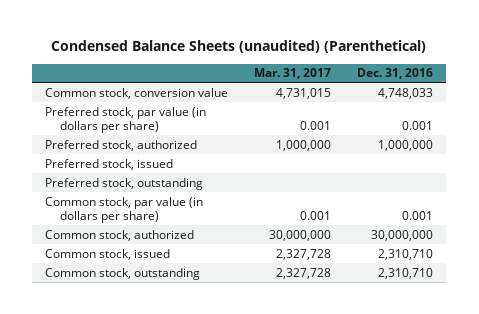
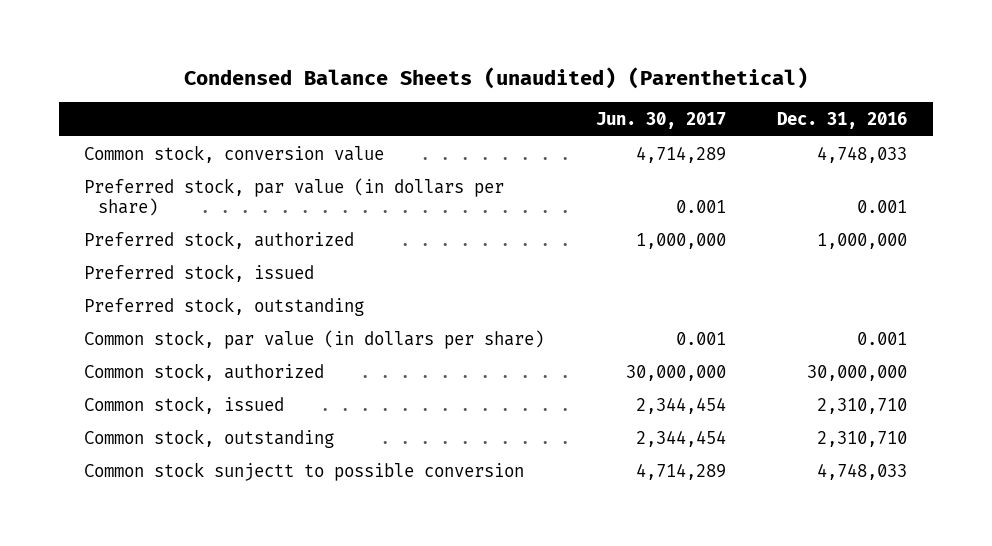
- | Mar. 31, 2017 | Dec. 31, 2016
+ | Jun. 30, 2017 | Dec. 31, 2016
+ Common stock sunjectt to possible conversion | 4,714,289 | 4,748,033

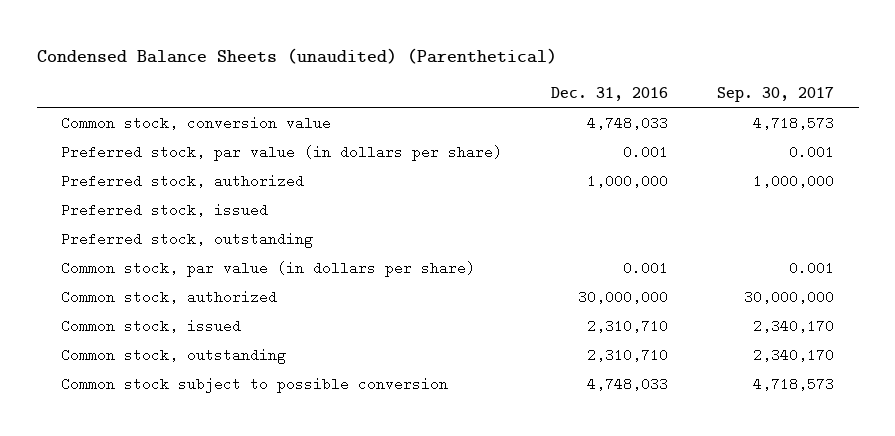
- | Jun. 30, 2017 | Dec. 31, 2016
+ | Dec. 31, 2016 | Sep. 30, 2017
- Common stock sunjectt to possible conversion | 4,714,289 | 4,748,033
+ Common stock subject to possible conversion | 4,748,033 | 4,718,573

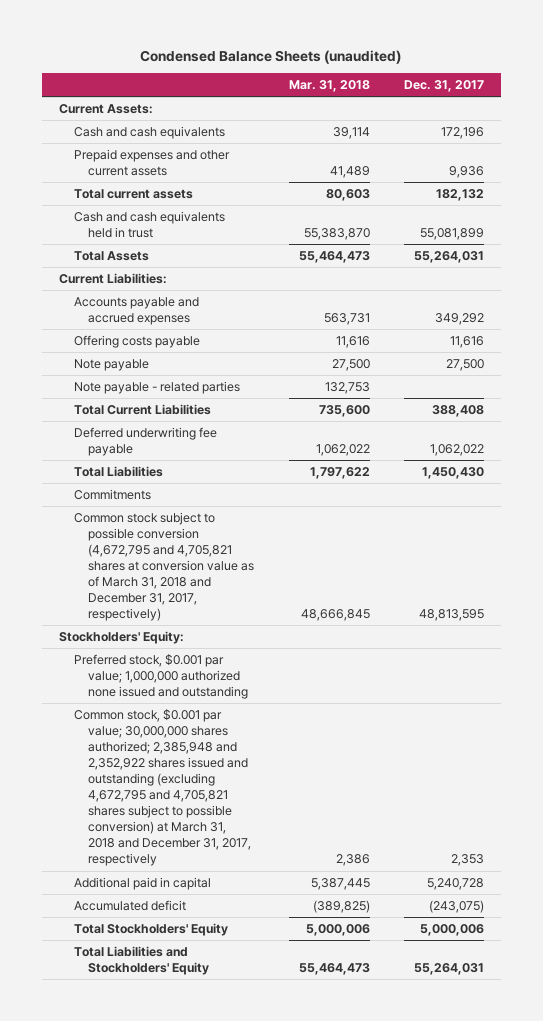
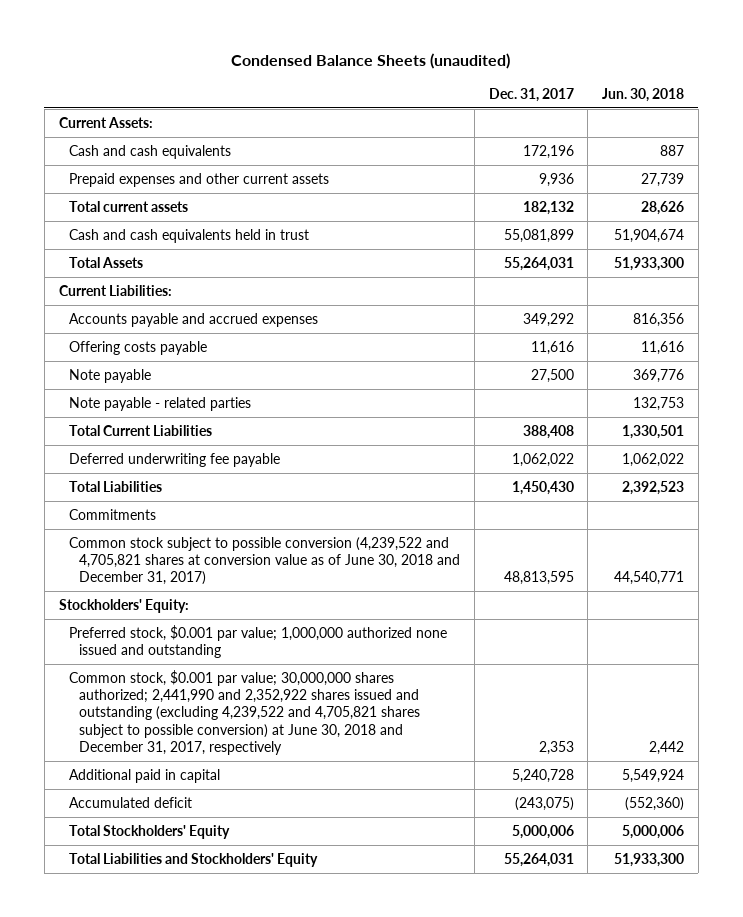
- | Mar. 31, 2018 | Dec. 31, 2017
+ | Dec. 31, 2017 | Jun. 30, 2018
- Common stock subject to possible conversion (4,672,795 and 4,705,821 shares at conversion value as of March 31, 2018 and December 31, 2017, respectively) | 48,666,845 | 48,813,595
+ Common stock subject to possible conversion (4,239,522 and 4,705,821 shares at conversion value as of June 30, 2018 and December 31, 2017) | 48,813,595 | 44,540,771
- Common stock, $0.001 par value; 30,000,000 shares authorized; 2,385,948 and 2,352,922 shares issued and outstanding (excluding 4,672,795 and 4,705,821 shares subject to possible conversion) at March 31, 2018 and December 31, 2017, respectively | 2,386 | 2,353
+ Common stock, $0.001 par value; 30,000,000 shares authorized; 2,441,990 and 2,352,922 shares issued and outstanding (excluding 4,239,522 and 4,705,821 shares subject to possible conversion) at June 30, 2018 and December 31, 2017, respectively | 2,353 | 2,442

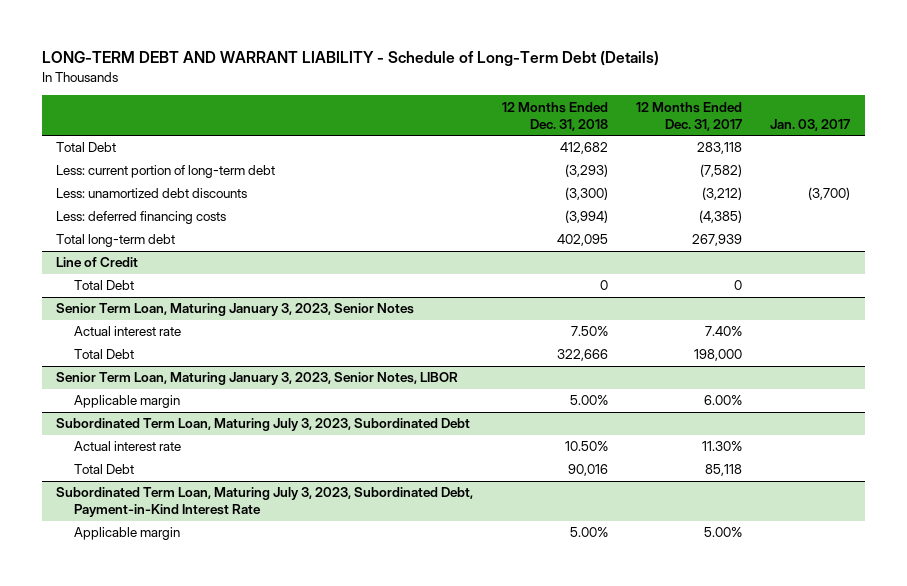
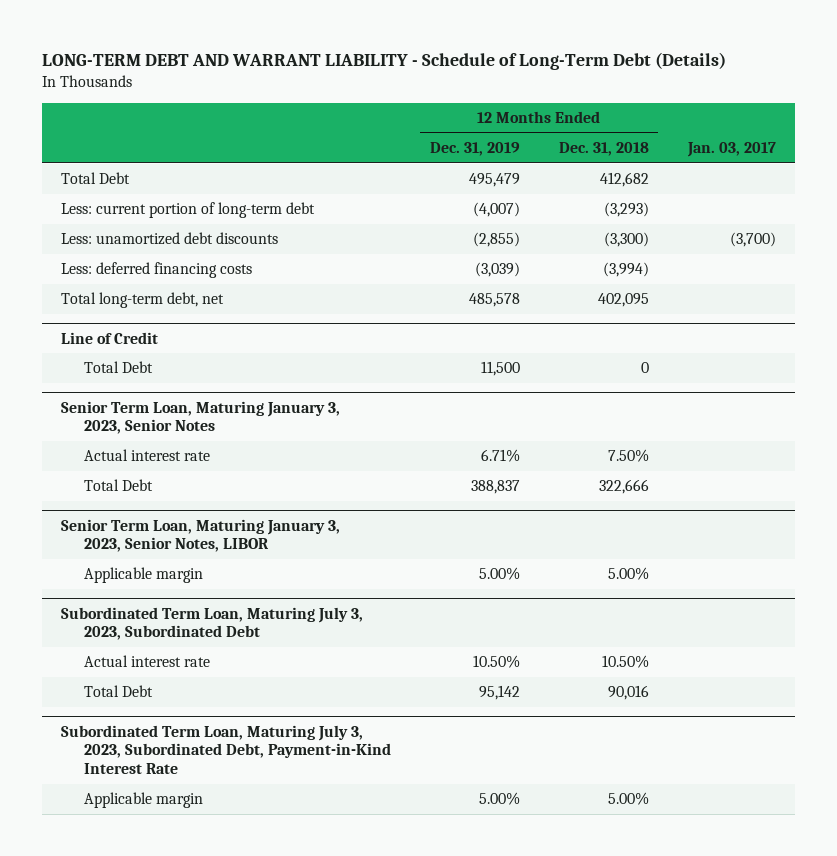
- | 12 Months Ended Dec. 31, 2018 | 12 Months Ended Dec. 31, 2017 | Jan. 03, 2017
+ | 12 Months Ended Dec. 31, 2019 | 12 Months Ended Dec. 31, 2018 | Jan. 03, 2017
- Total long-term debt | 402,095 | 267,939 |
+ Total long-term debt, net | 485,578 | 402,095 |

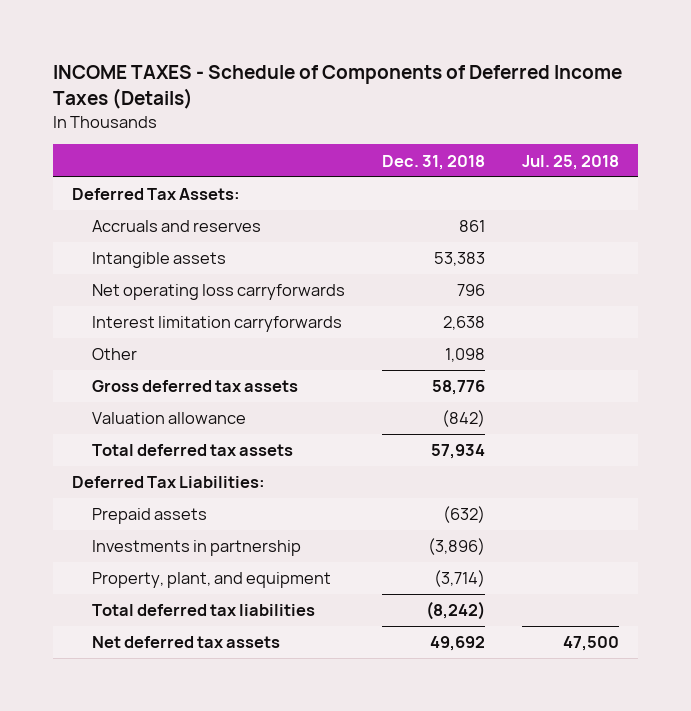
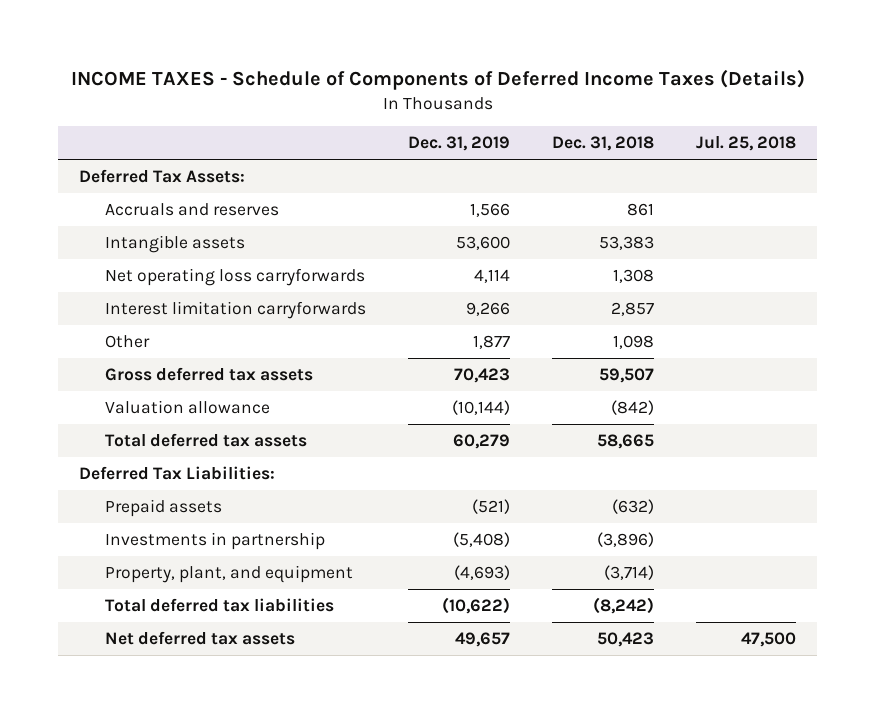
- | Dec. 31, 2018 | Jul. 25, 2018
+ | Dec. 31, 2019 | Dec. 31, 2018 | Jul. 25, 2018
- Net operating loss carryforwards | 796 |
- Interest limitation carryforwards | 2,638 |
+ Net operating loss carryforwards | 4,114 | 1,308 |
+ Interest limitation carryforwards | 9,266 | 2,857 |
- Gross deferred tax assets | 58,776 |
+ Gross deferred tax assets | 70,423 | 59,507 |
- Total deferred tax assets | 57,934 |
+ Total deferred tax assets | 60,279 | 58,665 |
- Net deferred tax assets | 49,692 | 47,500
+ Net deferred tax assets | 49,657 | 50,423 | 47,500

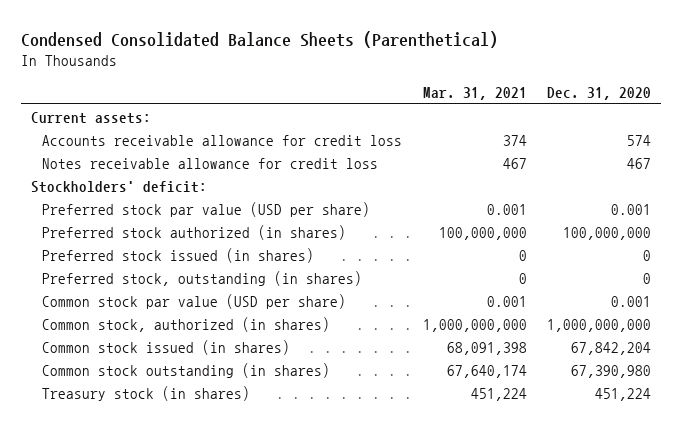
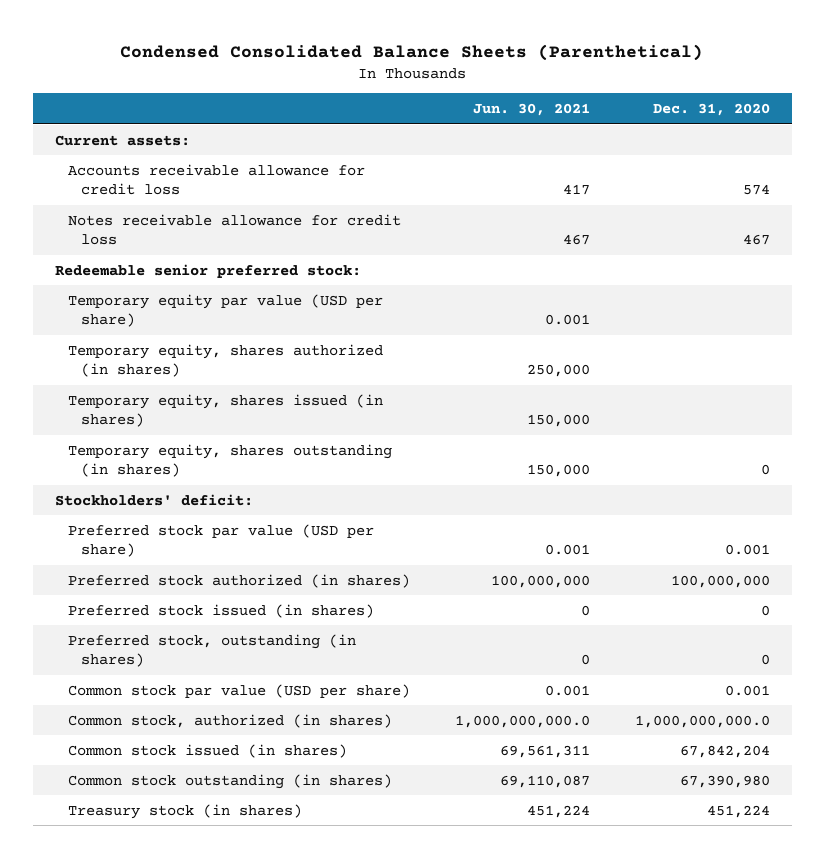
- | Mar. 31, 2021 | Dec. 31, 2020
+ | Jun. 30, 2021 | Dec. 31, 2020
+ Redeemable senior preferred stock:
+ Temporary equity par value (USD per share) | 0.001 |
+ Temporary equity, shares authorized (in shares) | 250,000 |
+ Temporary equity, shares issued (in shares) | 150,000 |
+ Temporary equity, shares outstanding (in shares) | 150,000 | 0
- Common stock, authorized (in shares) | 1,000,000,000 | 1,000,000,000
+ Common stock, authorized (in shares) | 1,000,000,000.0 | 1,000,000,000.0

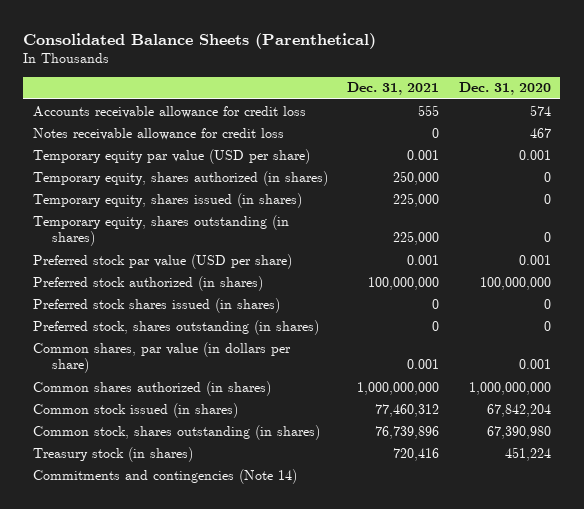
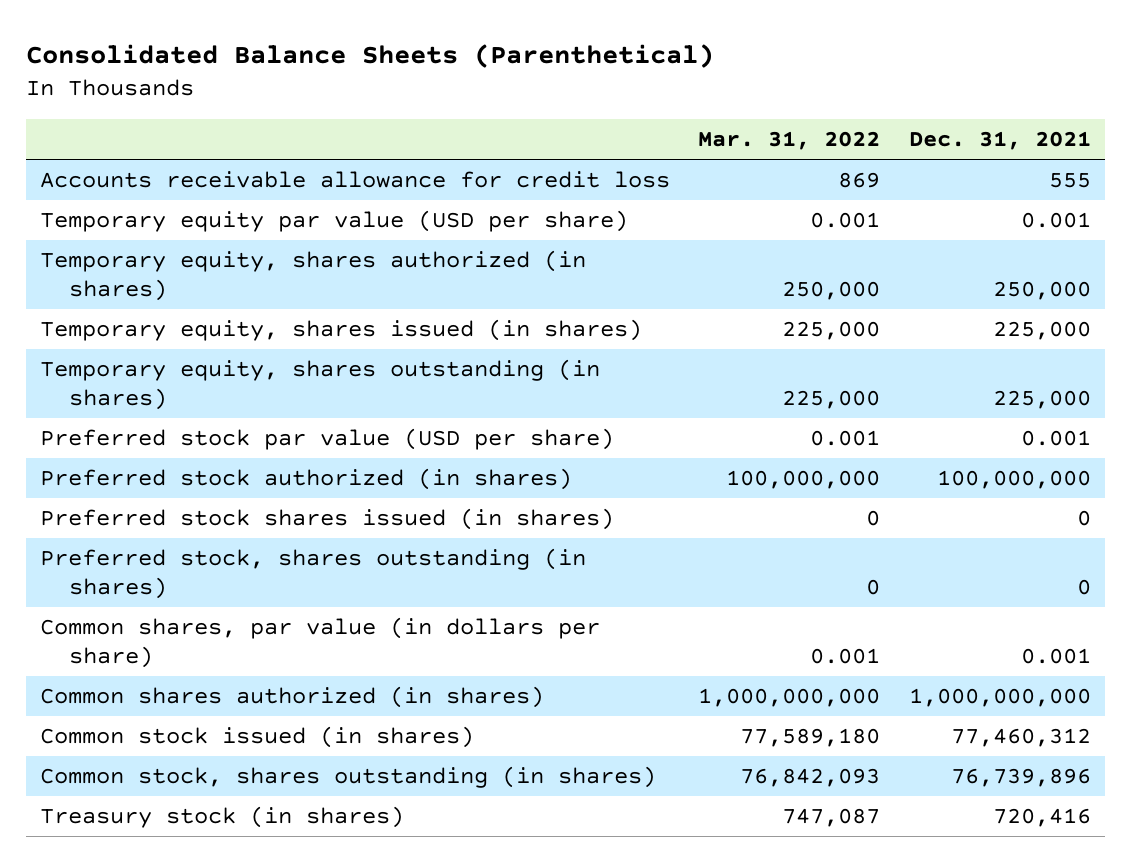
- | Dec. 31, 2021 | Dec. 31, 2020
+ | Mar. 31, 2022 | Dec. 31, 2021
- Notes receivable allowance for credit loss | 0 | 467
- Commitments and contingencies (Note 14)

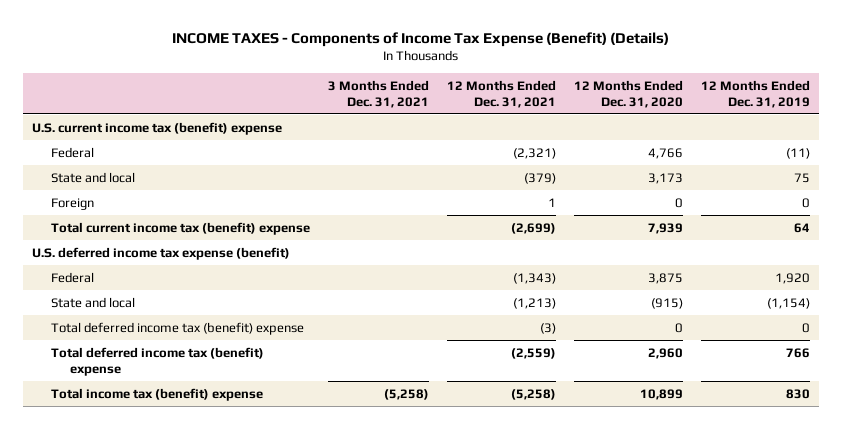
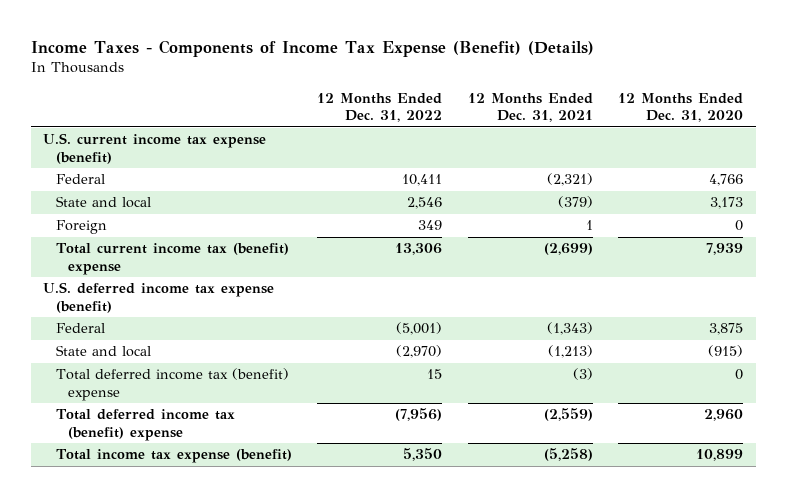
- INCOME TAXES - Components of Income Tax Expense (Benefit) (Details)
+ Income Taxes - Components of Income Tax Expense (Benefit) (Details)
- | 3 Months Ended Dec. 31, 2021 | 12 Months Ended Dec. 31, 2021 | 12 Months Ended Dec. 31, 2020 | 12 Months Ended Dec. 31, 2019
+ | 12 Months Ended Dec. 31, 2022 | 12 Months Ended Dec. 31, 2021 | 12 Months Ended Dec. 31, 2020
- U.S. current income tax (benefit) expense
+ U.S. current income tax expense (benefit)
- Total income tax (benefit) expense | (5,258) | (5,258) | 10,899 | 830
+ Total income tax expense (benefit) | 5,350 | (5,258) | 10,899

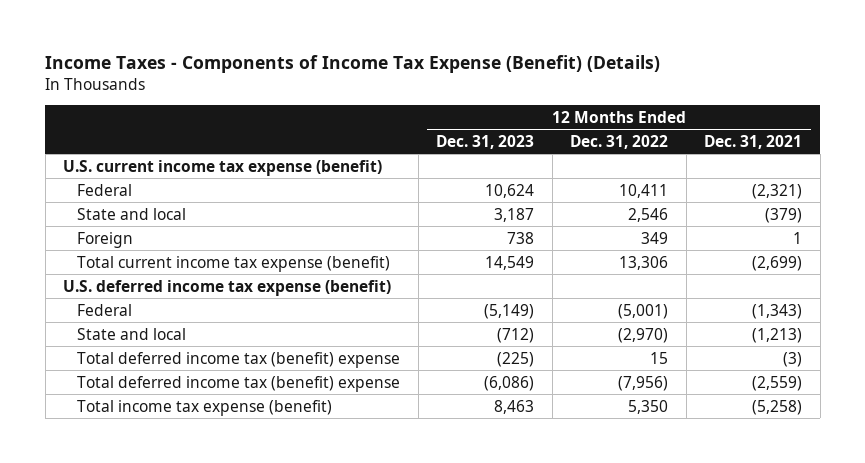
- | 12 Months Ended Dec. 31, 2022 | 12 Months Ended Dec. 31, 2021 | 12 Months Ended Dec. 31, 2020
+ | 12 Months Ended Dec. 31, 2023 | 12 Months Ended Dec. 31, 2022 | 12 Months Ended Dec. 31, 2021
- Total current income tax (benefit) expense | 13,306 | (2,699) | 7,939
+ Total current income tax expense (benefit) | 14,549 | 13,306 | (2,699)

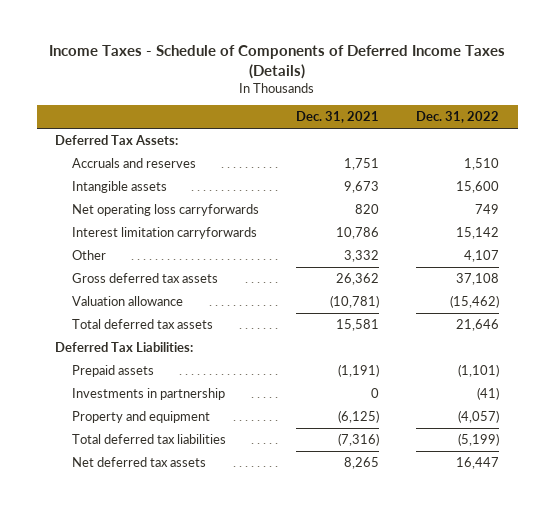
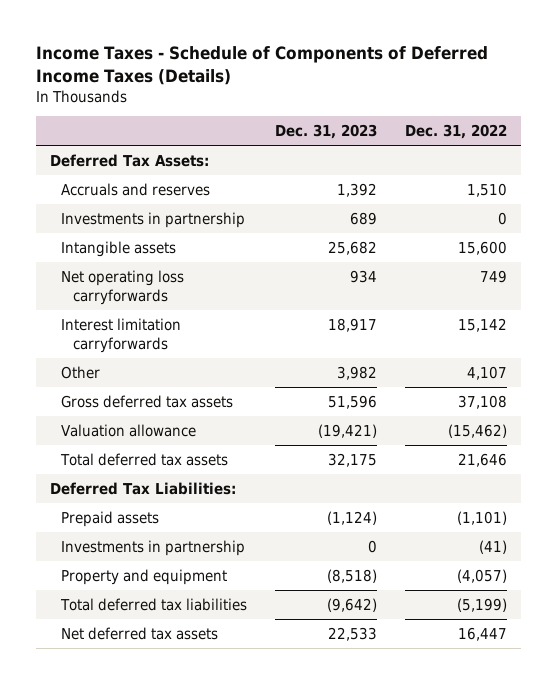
- | Dec. 31, 2021 | Dec. 31, 2022
+ | Dec. 31, 2023 | Dec. 31, 2022
+ Investments in partnership | 689 | 0

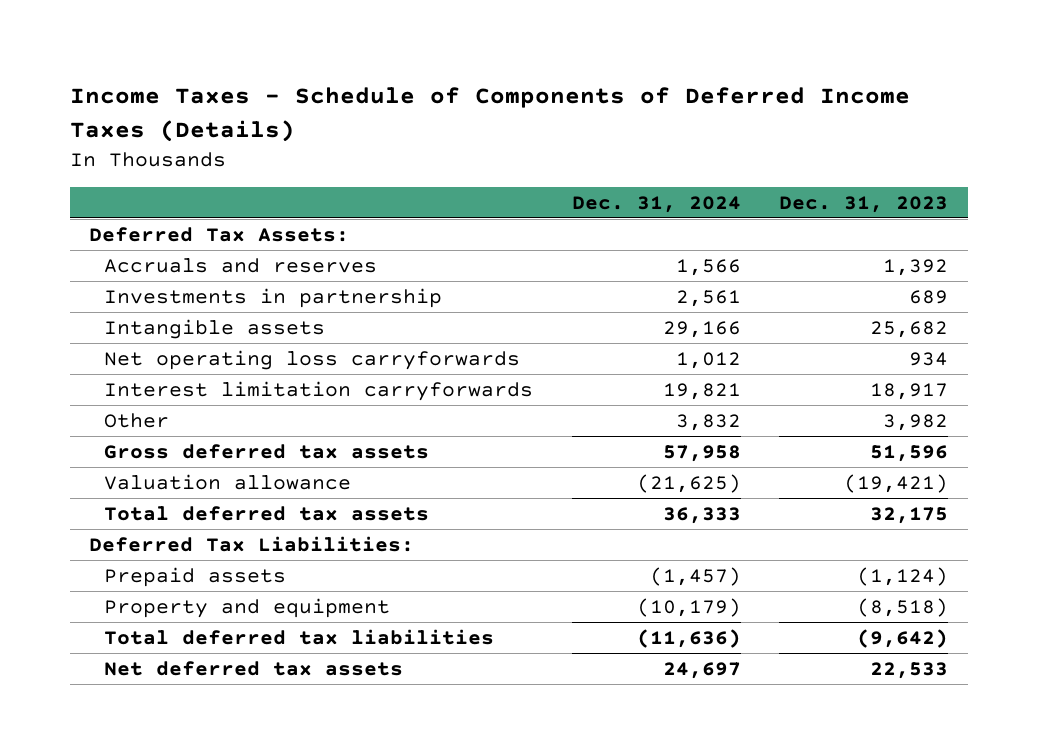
- | Dec. 31, 2023 | Dec. 31, 2022
+ | Dec. 31, 2024 | Dec. 31, 2023
- Investments in partnership | 0 | (41)

